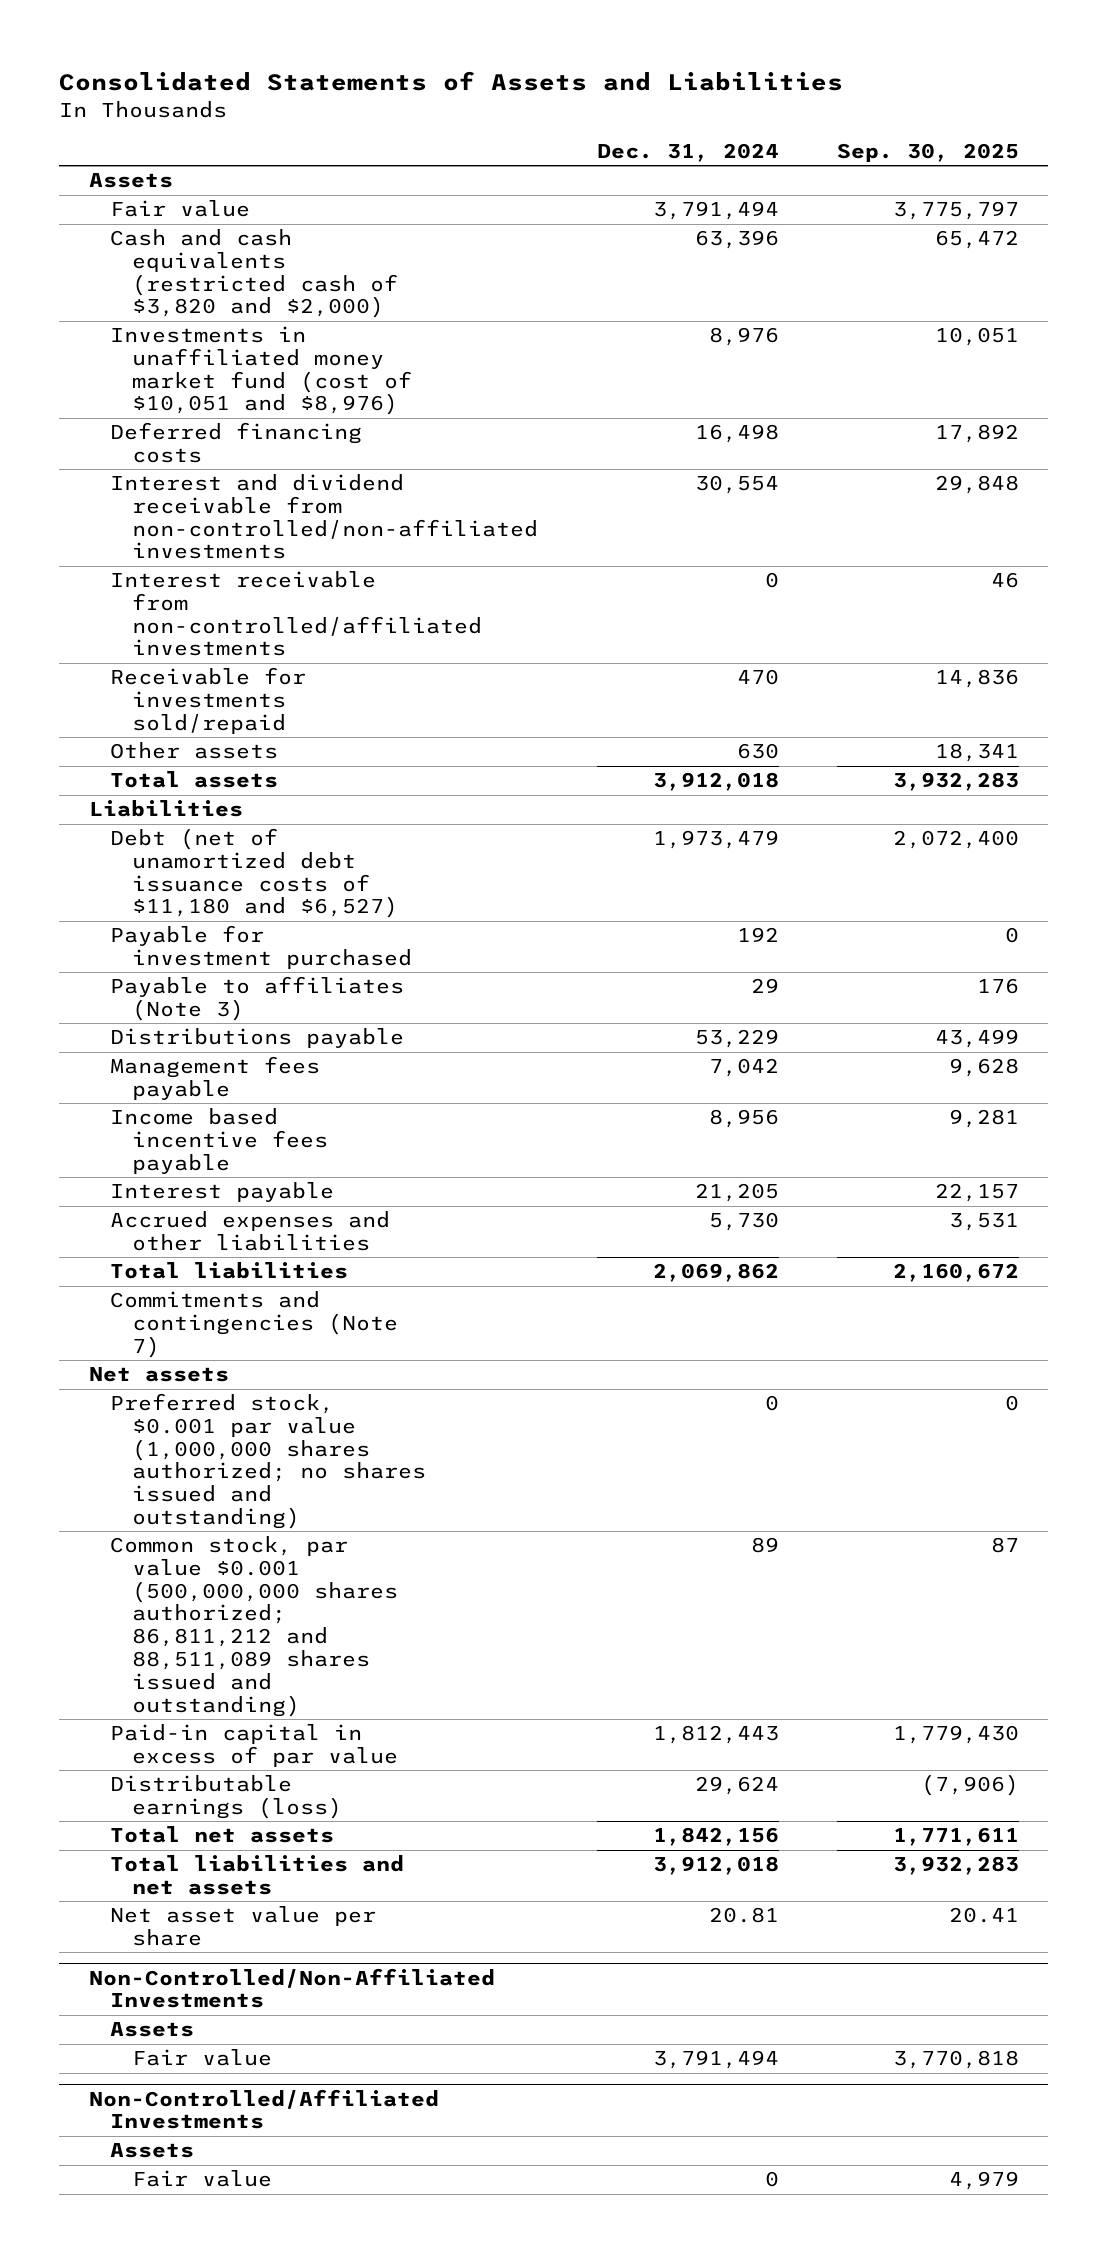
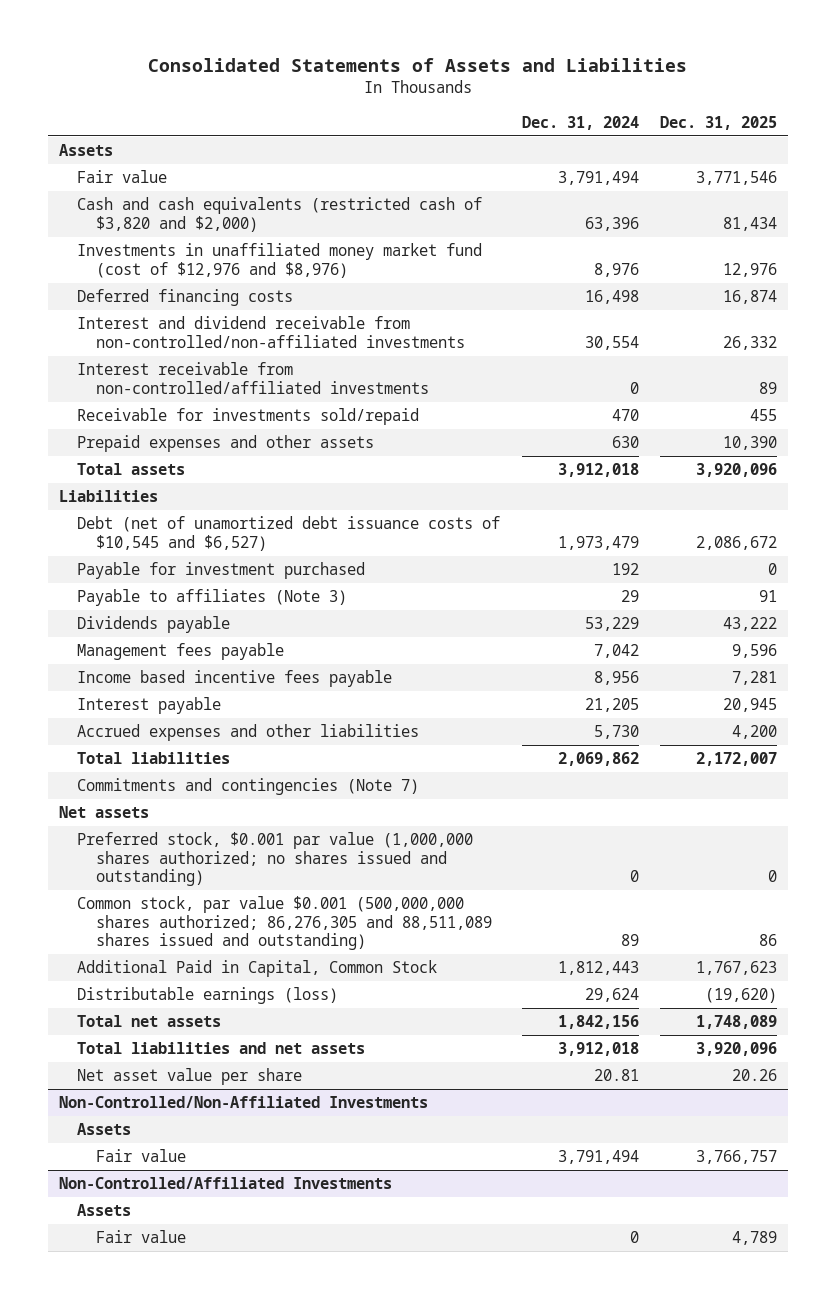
- | Dec. 31, 2024 | Sep. 30, 2025
+ | Dec. 31, 2024 | Dec. 31, 2025
- Investments in unaffiliated money market fund (cost of $10,051 and $8,976) | 8,976 | 10,051
+ Investments in unaffiliated money market fund (cost of $12,976 and $8,976) | 8,976 | 12,976
- Other assets | 630 | 18,341
+ Prepaid expenses and other assets | 630 | 10,390
- Debt (net of unamortized debt issuance costs of $11,180 and $6,527) | 1,973,479 | 2,072,400
+ Debt (net of unamortized debt issuance costs of $10,545 and $6,527) | 1,973,479 | 2,086,672
- Distributions payable | 53,229 | 43,499
+ Dividends payable | 53,229 | 43,222
- Common stock, par value $0.001 (500,000,000 shares authorized; 86,811,212 and 88,511,089 shares issued and outstanding) | 89 | 87
- Paid-in capital in excess of par value | 1,812,443 | 1,779,430
+ Common stock, par value $0.001 (500,000,000 shares authorized; 86,276,305 and 88,511,089 shares issued and outstanding) | 89 | 86
+ Additional Paid in Capital, Common Stock | 1,812,443 | 1,767,623

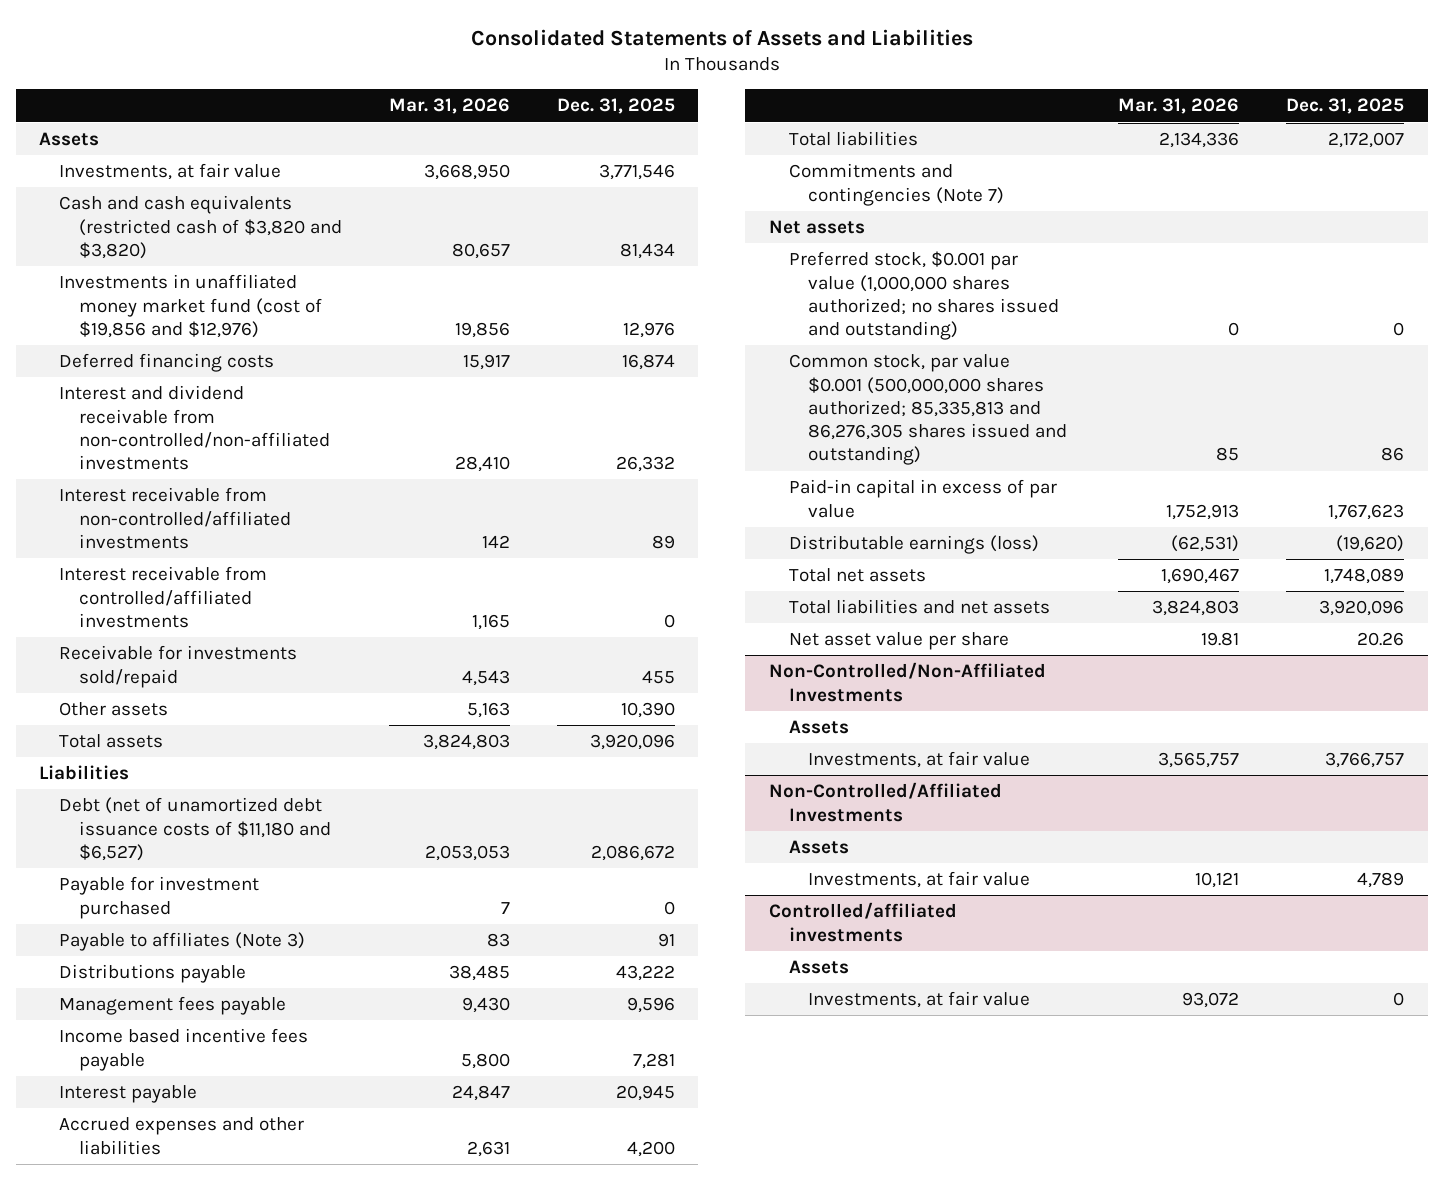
- | Dec. 31, 2024 | Dec. 31, 2025
+ | Mar. 31, 2026 | Dec. 31, 2025
- Fair value | 3,791,494 | 3,771,546
- Cash and cash equivalents (restricted cash of $3,820 and $2,000) | 63,396 | 81,434
- Investments in unaffiliated money market fund (cost of $12,976 and $8,976) | 8,976 | 12,976
+ Investments, at fair value | 3,668,950 | 3,771,546
+ Cash and cash equivalents (restricted cash of $3,820 and $3,820) | 80,657 | 81,434
+ Investments in unaffiliated money market fund (cost of $19,856 and $12,976) | 19,856 | 12,976
+ Interest receivable from controlled/affiliated investments | 1,165 | 0
- Prepaid expenses and other assets | 630 | 10,390
+ Other assets | 5,163 | 10,390
- Debt (net of unamortized debt issuance costs of $10,545 and $6,527) | 1,973,479 | 2,086,672
+ Debt (net of unamortized debt issuance costs of $11,180 and $6,527) | 2,053,053 | 2,086,672
- Dividends payable | 53,229 | 43,222
+ Distributions payable | 38,485 | 43,222
- Common stock, par value $0.001 (500,000,000 shares authorized; 86,276,305 and 88,511,089 shares issued and outstanding) | 89 | 86
- Additional Paid in Capital, Common Stock | 1,812,443 | 1,767,623
+ Common stock, par value $0.001 (500,000,000 shares authorized; 85,335,813 and 86,276,305 shares issued and outstanding) | 85 | 86
+ Paid-in capital in excess of par value | 1,752,913 | 1,767,623
@ Non-Controlled/Non-Affiliated Investments
- Fair value | 3,791,494 | 3,766,757
+ Investments, at fair value | 3,565,757 | 3,766,757
@ Non-Controlled/Affiliated Investments
- Fair value | 0 | 4,789
+ Investments, at fair value | 10,121 | 4,789
+ Controlled/affiliated investments
+ Assets
+ Investments, at fair value | 93,072 | 0

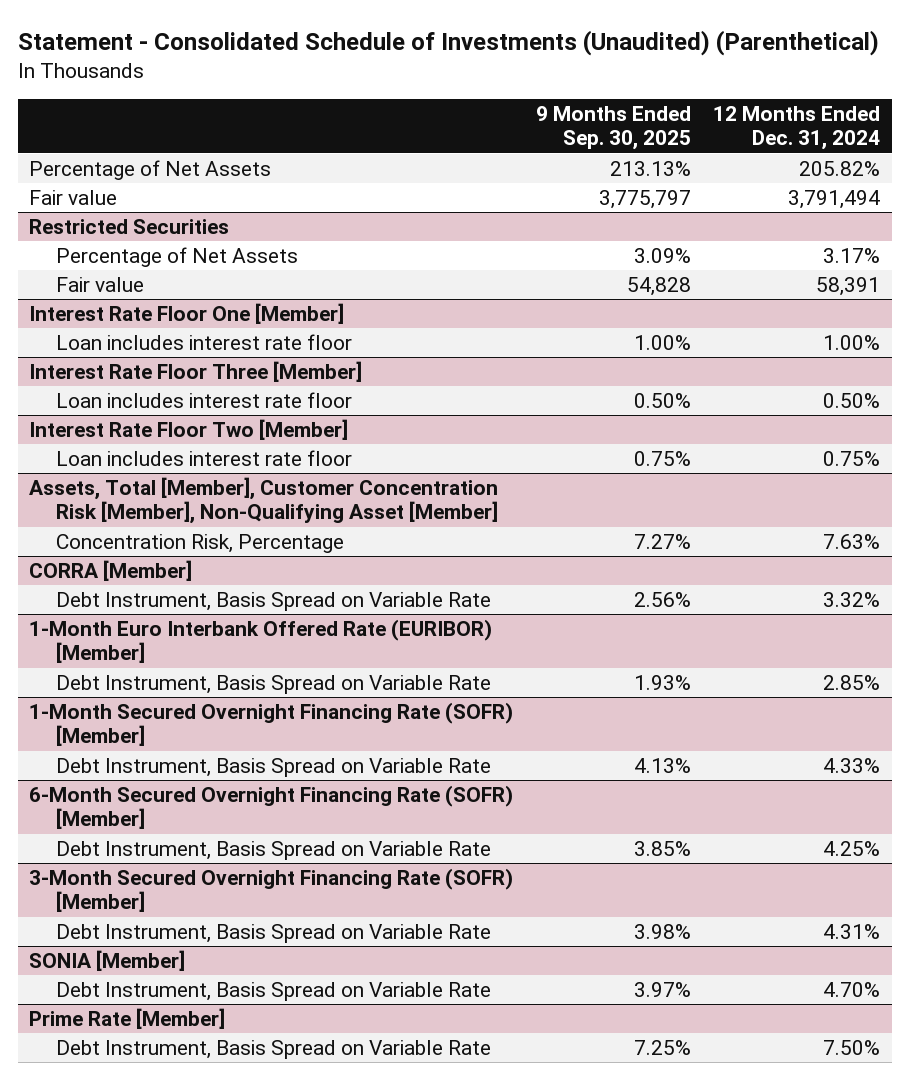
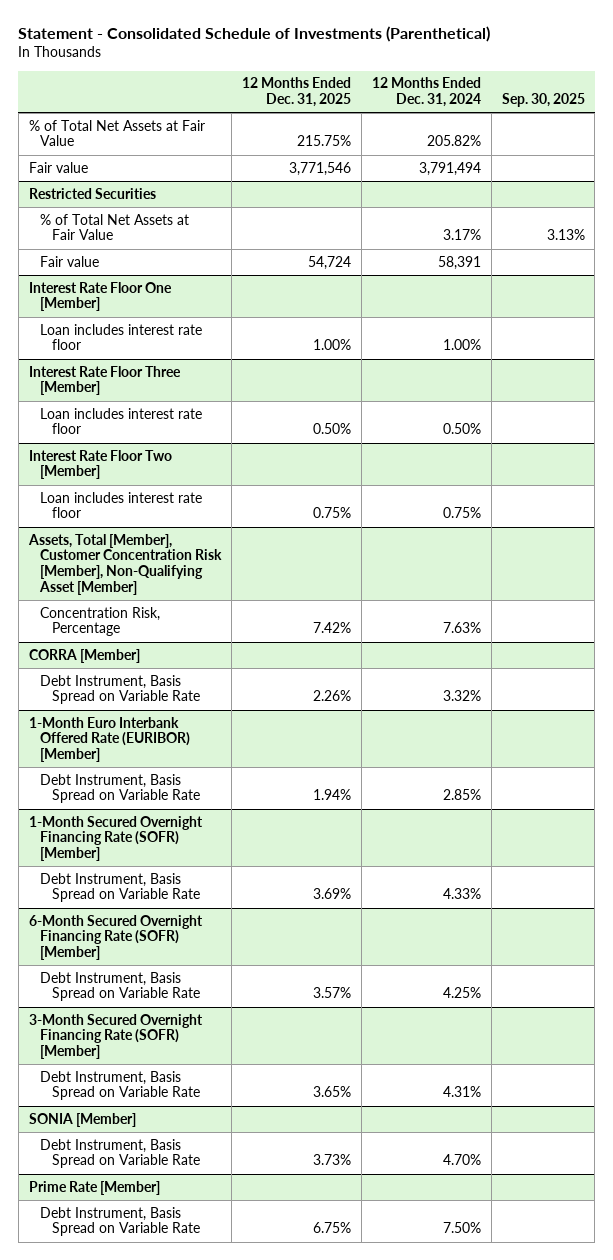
- Statement - Consolidated Schedule of Investments (Unaudited) (Parenthetical)
+ Statement - Consolidated Schedule of Investments (Parenthetical)
- | 9 Months Ended Sep. 30, 2025 | 12 Months Ended Dec. 31, 2024
+ | 12 Months Ended Dec. 31, 2025 | 12 Months Ended Dec. 31, 2024 | Sep. 30, 2025
- Percentage of Net Assets | 213.13% | 205.82%
+ % of Total Net Assets at Fair Value | 215.75% | 205.82% |
@ Restricted Securities
- Percentage of Net Assets | 3.09% | 3.17%
+ % of Total Net Assets at Fair Value | | 3.17% | 3.13%

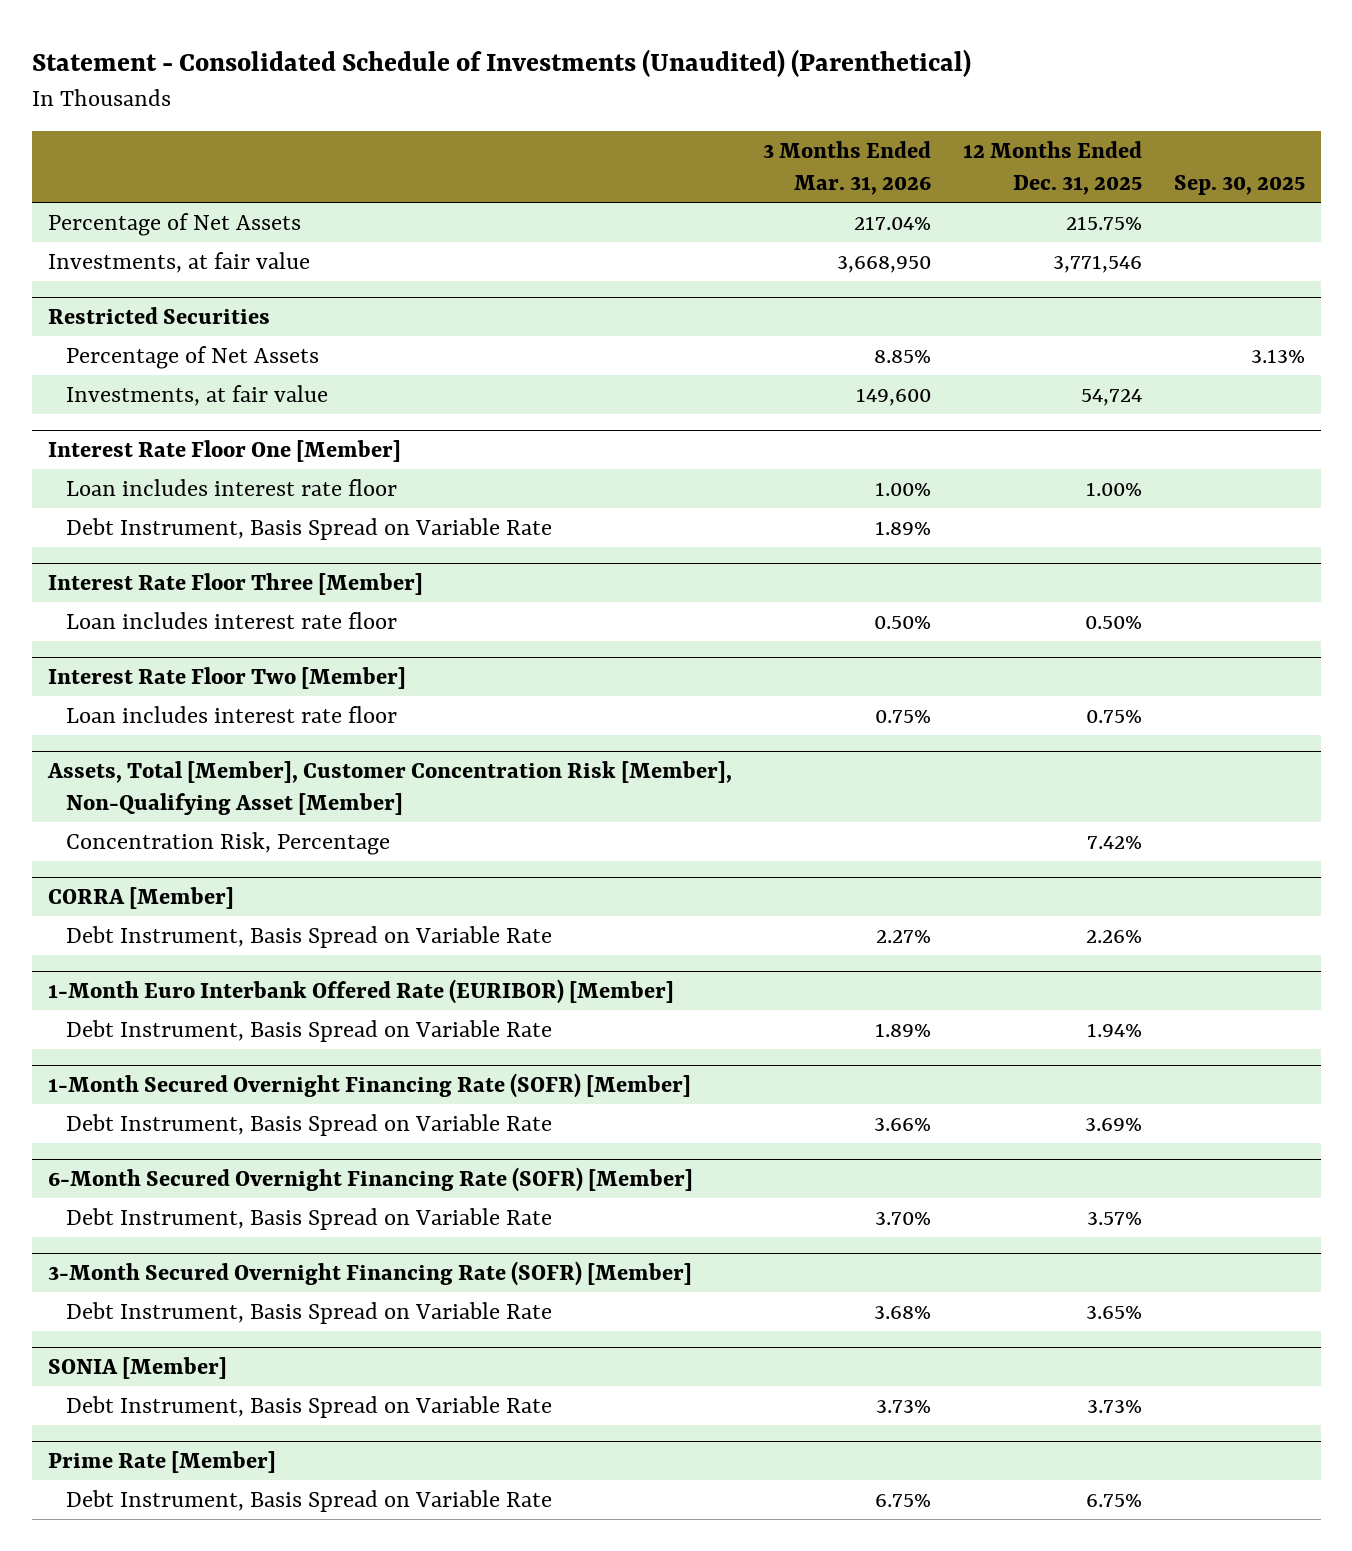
- Statement - Consolidated Schedule of Investments (Parenthetical)
+ Statement - Consolidated Schedule of Investments (Unaudited) (Parenthetical)
- | 12 Months Ended Dec. 31, 2025 | 12 Months Ended Dec. 31, 2024 | Sep. 30, 2025
+ | 3 Months Ended Mar. 31, 2026 | 12 Months Ended Dec. 31, 2025 | Sep. 30, 2025
- % of Total Net Assets at Fair Value | 215.75% | 205.82% |
- Fair value | 3,771,546 | 3,791,494 |
+ Percentage of Net Assets | 217.04% | 215.75% |
+ Investments, at fair value | 3,668,950 | 3,771,546 |
@ Restricted Securities
- % of Total Net Assets at Fair Value | | 3.17% | 3.13%
- Fair value | 54,724 | 58,391 |
+ Percentage of Net Assets | 8.85% | | 3.13%
+ Investments, at fair value | 149,600 | 54,724 |
@ Interest Rate Floor One [Member]
+ Debt Instrument, Basis Spread on Variable Rate | 1.89% | |

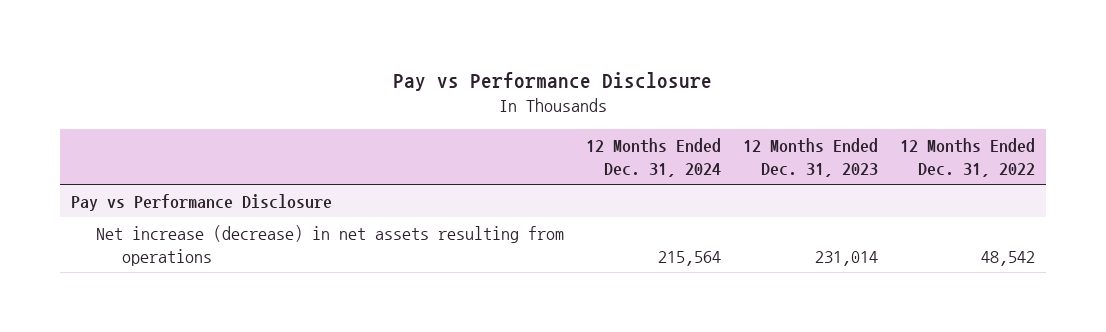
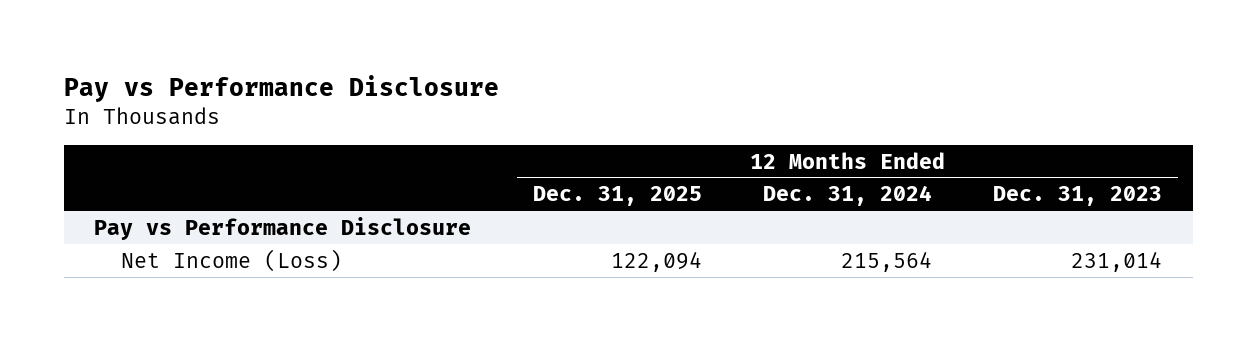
- | 12 Months Ended Dec. 31, 2024 | 12 Months Ended Dec. 31, 2023 | 12 Months Ended Dec. 31, 2022
+ | 12 Months Ended Dec. 31, 2025 | 12 Months Ended Dec. 31, 2024 | 12 Months Ended Dec. 31, 2023
- Net increase (decrease) in net assets resulting from operations | 215,564 | 231,014 | 48,542
+ Net Income (Loss) | 122,094 | 215,564 | 231,014

